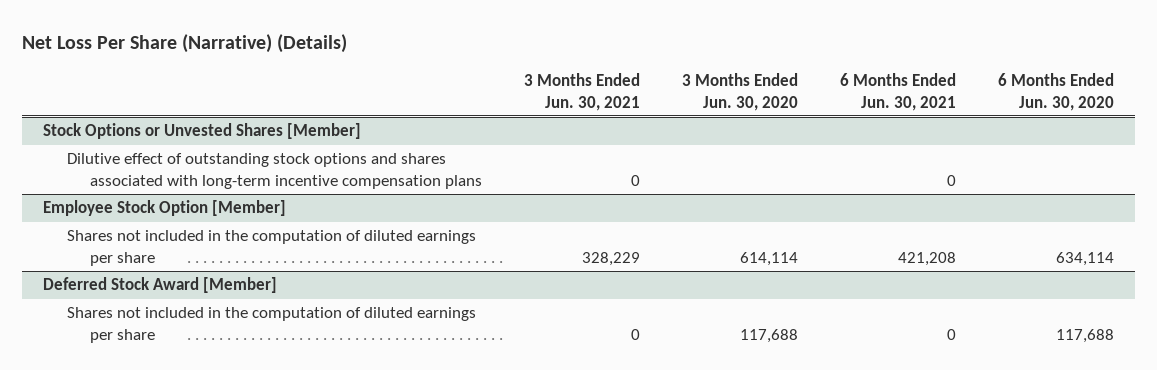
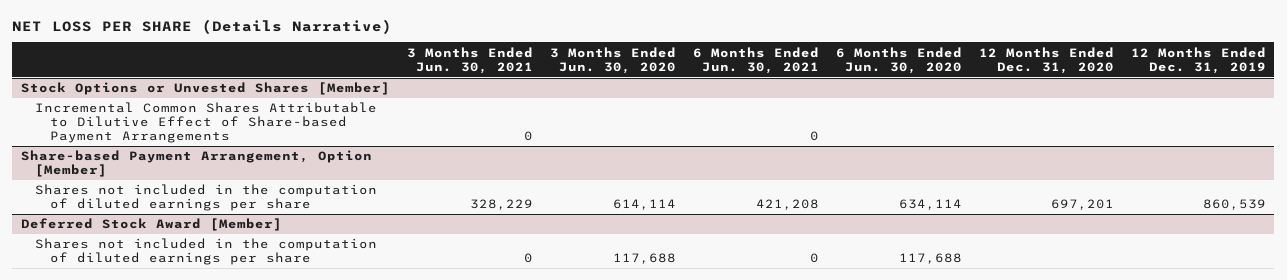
- Net Loss Per Share (Narrative) (Details)
+ NET LOSS PER SHARE (Details Narrative)
- | 3 Months Ended Jun. 30, 2021 | 3 Months Ended Jun. 30, 2020 | 6 Months Ended Jun. 30, 2021 | 6 Months Ended Jun. 30, 2020
+ | 3 Months Ended Jun. 30, 2021 | 3 Months Ended Jun. 30, 2020 | 6 Months Ended Jun. 30, 2021 | 6 Months Ended Jun. 30, 2020 | 12 Months Ended Dec. 31, 2020 | 12 Months Ended Dec. 31, 2019
@ Stock Options or Unvested Shares [Member]
- Dilutive effect of outstanding stock options and shares associated with long-term incentive compensation plans | 0 | | 0 |
- Employee Stock Option [Member]
@ Stock Options or Unvested Shares [Member]
+ Incremental Common Shares Attributable to Dilutive Effect of Share-based Payment Arrangements | 0 | | 0 | | |
+ Share-based Payment Arrangement, Option [Member]

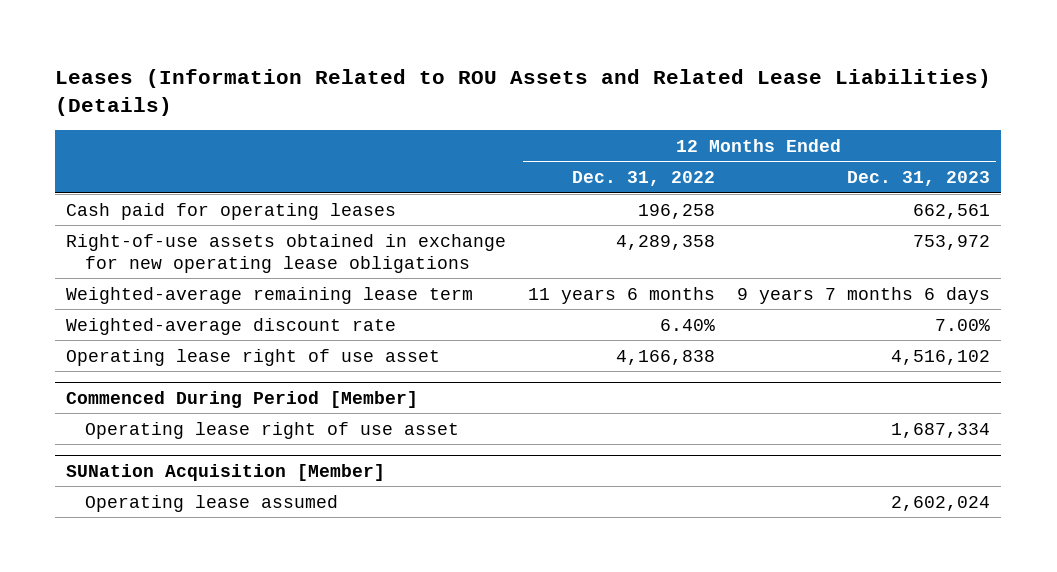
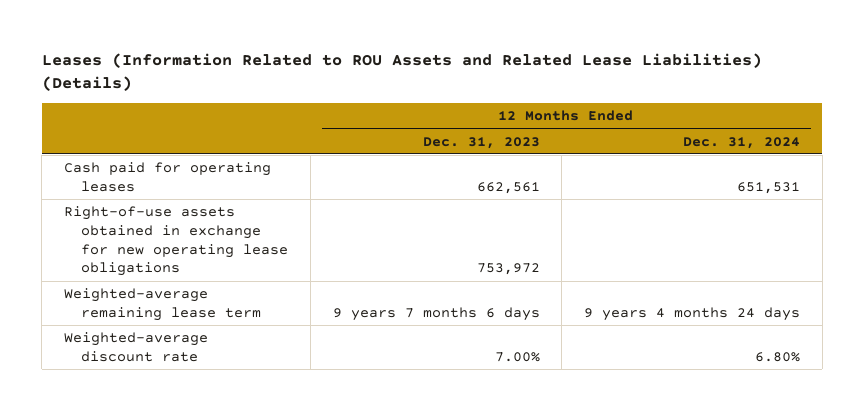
- | 12 Months Ended Dec. 31, 2022 | 12 Months Ended Dec. 31, 2023
+ | 12 Months Ended Dec. 31, 2023 | 12 Months Ended Dec. 31, 2024
- Operating lease right of use asset | 4,166,838 | 4,516,102
- Commenced During Period [Member]
- Operating lease right of use asset | | 1,687,334
- SUNation Acquisition [Member]
- Operating lease assumed | | 2,602,024

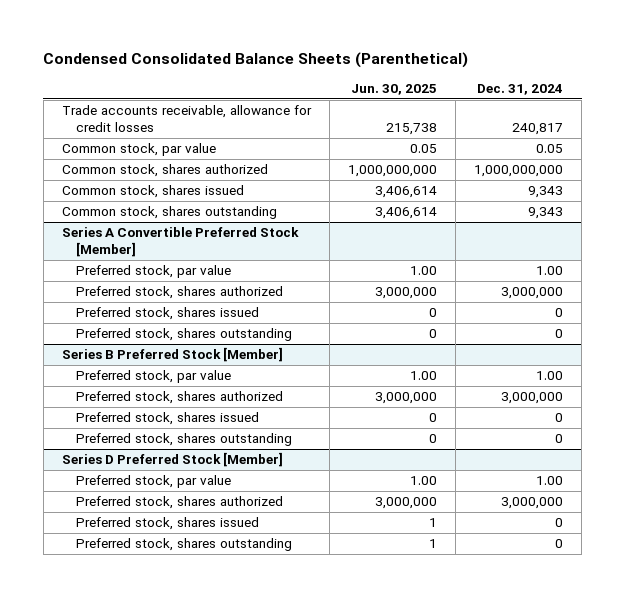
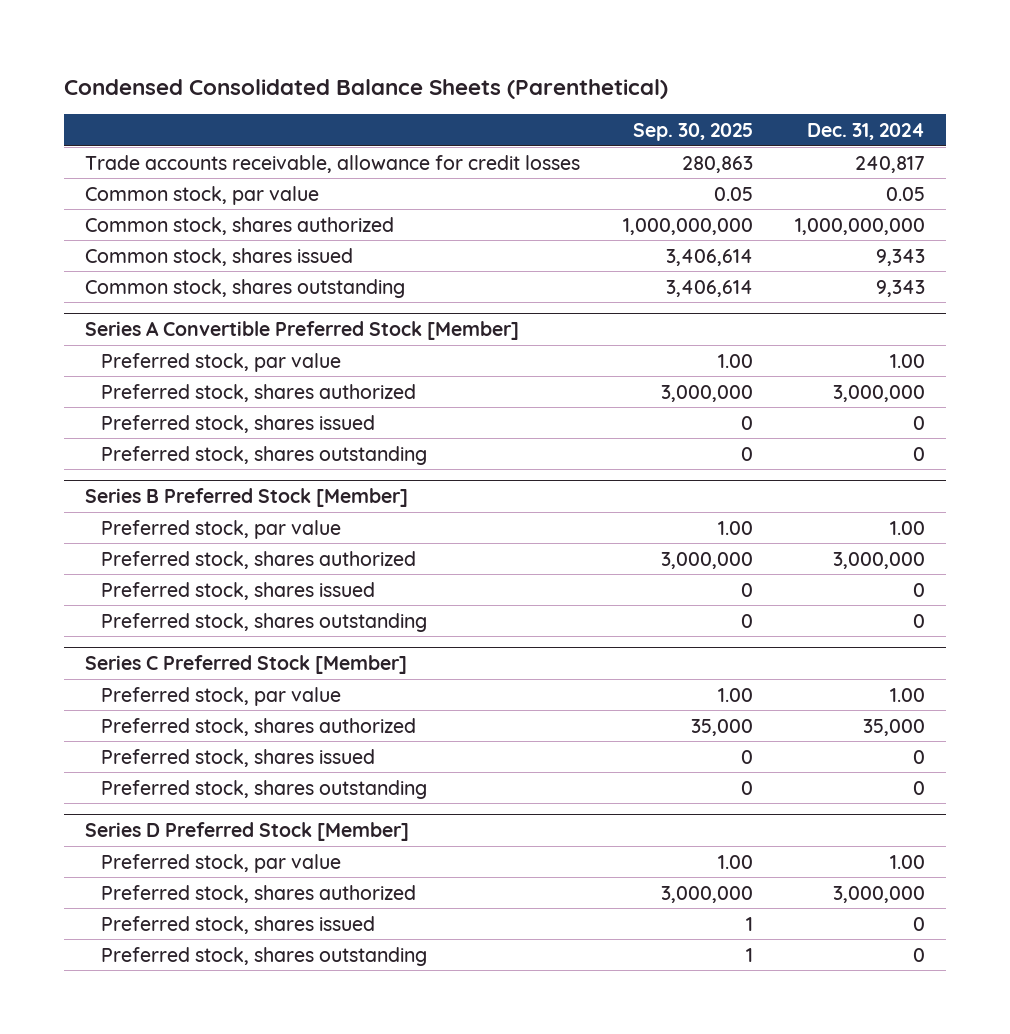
- | Jun. 30, 2025 | Dec. 31, 2024
+ | Sep. 30, 2025 | Dec. 31, 2024
+ Series C Preferred Stock [Member]
+ Preferred stock, par value | 1.00 | 1.00
+ Preferred stock, shares authorized | 35,000 | 35,000
+ Preferred stock, shares issued | 0 | 0
+ Preferred stock, shares outstanding | 0 | 0

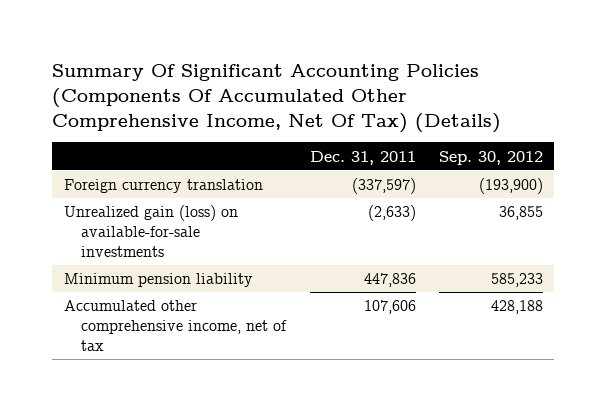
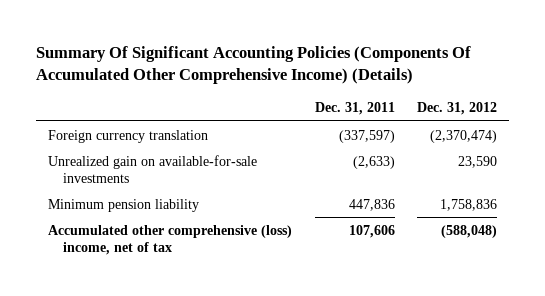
- Summary Of Significant Accounting Policies (Components Of Accumulated Other Comprehensive Income, Net Of Tax) (Details)
+ Summary Of Significant Accounting Policies (Components Of Accumulated Other Comprehensive Income) (Details)
- | Dec. 31, 2011 | Sep. 30, 2012
+ | Dec. 31, 2011 | Dec. 31, 2012
- Unrealized gain (loss) on available-for-sale investments | (2,633) | 36,855
+ Unrealized gain on available-for-sale investments | (2,633) | 23,590
- Accumulated other comprehensive income, net of tax | 107,606 | 428,188
+ Accumulated other comprehensive (loss) income, net of tax | 107,606 | (588,048)

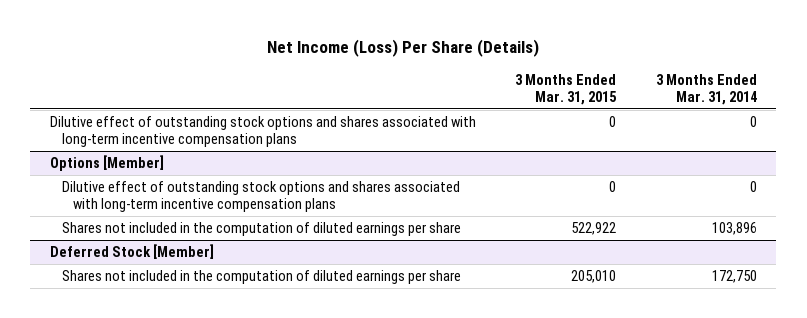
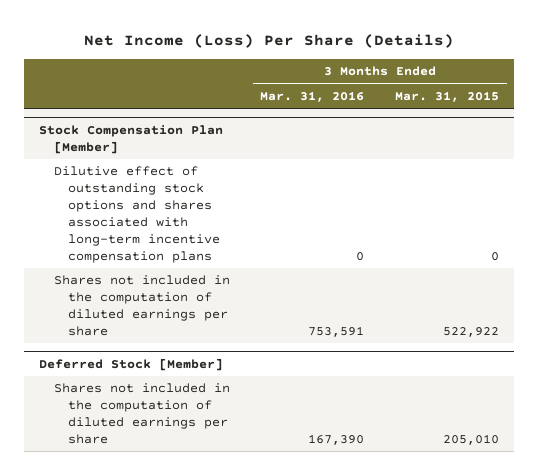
- | 3 Months Ended Mar. 31, 2015 | 3 Months Ended Mar. 31, 2014
+ | 3 Months Ended Mar. 31, 2016 | 3 Months Ended Mar. 31, 2015
- Dilutive effect of outstanding stock options and shares associated with long-term incentive compensation plans | 0 | 0
- Options [Member]
+ Stock Compensation Plan [Member]

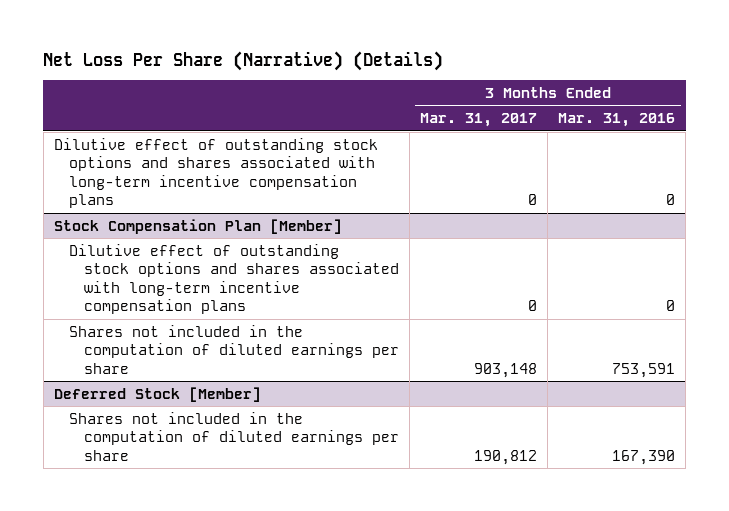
- Net Income (Loss) Per Share (Details)
+ Net Loss Per Share (Narrative) (Details)
- | 3 Months Ended Mar. 31, 2016 | 3 Months Ended Mar. 31, 2015
+ | 3 Months Ended Mar. 31, 2017 | 3 Months Ended Mar. 31, 2016
+ Dilutive effect of outstanding stock options and shares associated with long-term incentive compensation plans | 0 | 0

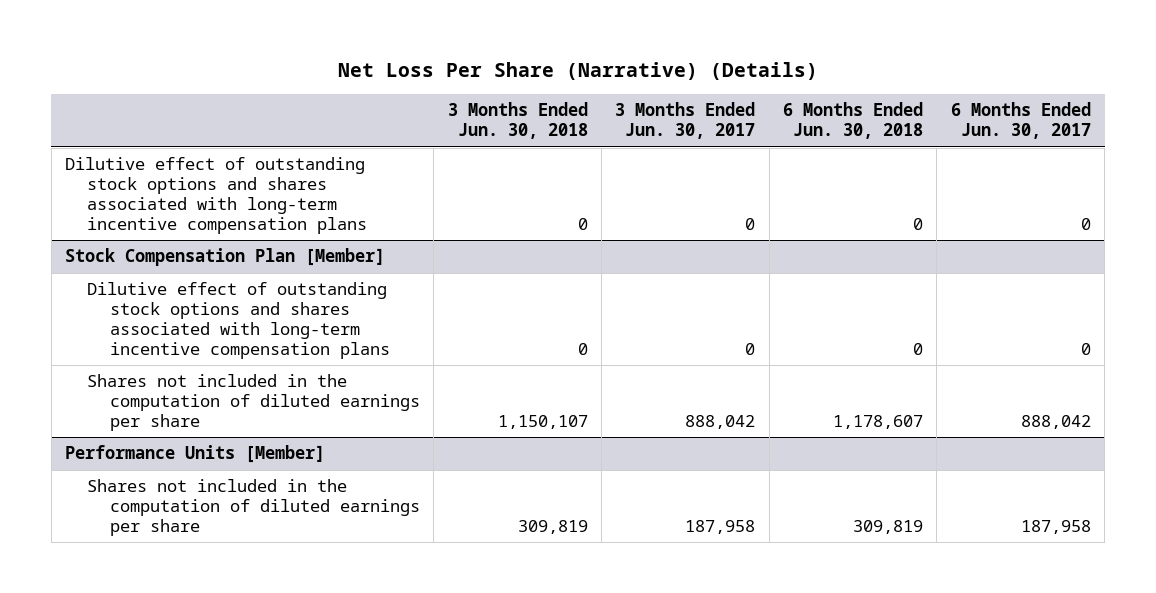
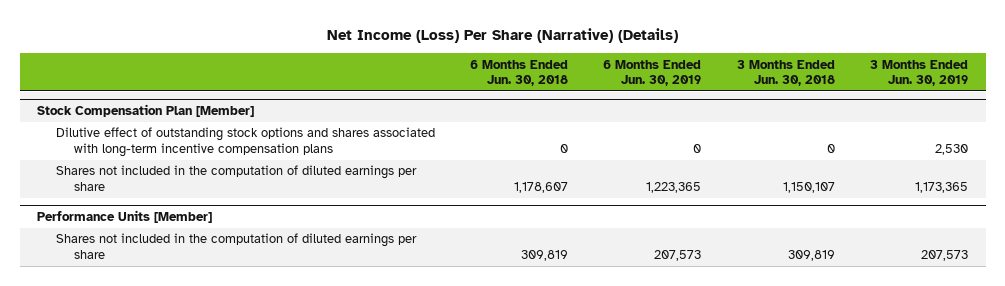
- Net Loss Per Share (Narrative) (Details)
+ Net Income (Loss) Per Share (Narrative) (Details)
- | 3 Months Ended Jun. 30, 2018 | 3 Months Ended Jun. 30, 2017 | 6 Months Ended Jun. 30, 2018 | 6 Months Ended Jun. 30, 2017
+ | 6 Months Ended Jun. 30, 2018 | 6 Months Ended Jun. 30, 2019 | 3 Months Ended Jun. 30, 2018 | 3 Months Ended Jun. 30, 2019
- Dilutive effect of outstanding stock options and shares associated with long-term incentive compensation plans | 0 | 0 | 0 | 0

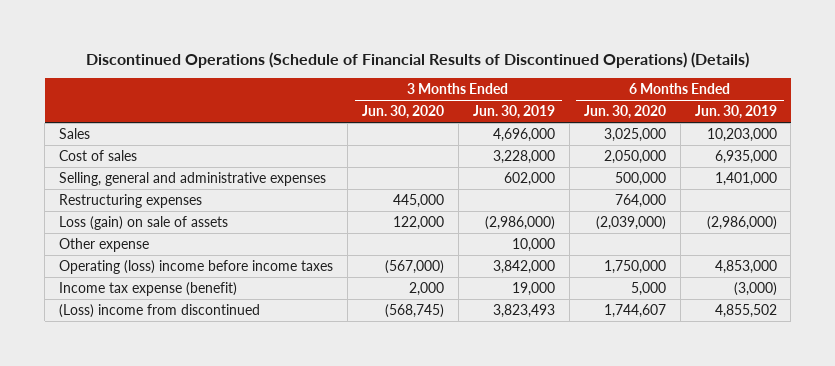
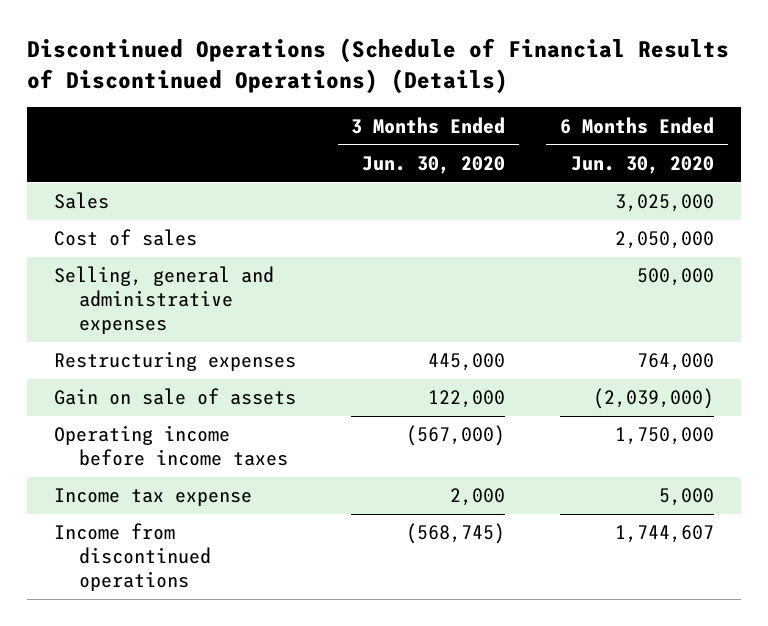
- | 3 Months Ended Jun. 30, 2020 | 3 Months Ended Jun. 30, 2019 | 6 Months Ended Jun. 30, 2020 | 6 Months Ended Jun. 30, 2019
+ | 3 Months Ended Jun. 30, 2020 | 6 Months Ended Jun. 30, 2020
- Loss (gain) on sale of assets | 122,000 | (2,986,000) | (2,039,000) | (2,986,000)
- Other expense | | 10,000 | |
- Operating (loss) income before income taxes | (567,000) | 3,842,000 | 1,750,000 | 4,853,000
- Income tax expense (benefit) | 2,000 | 19,000 | 5,000 | (3,000)
- (Loss) income from discontinued | (568,745) | 3,823,493 | 1,744,607 | 4,855,502
+ Gain on sale of assets | 122,000 | (2,039,000)
+ Operating income before income taxes | (567,000) | 1,750,000
+ Income tax expense | 2,000 | 5,000
+ Income from discontinued operations | (568,745) | 1,744,607

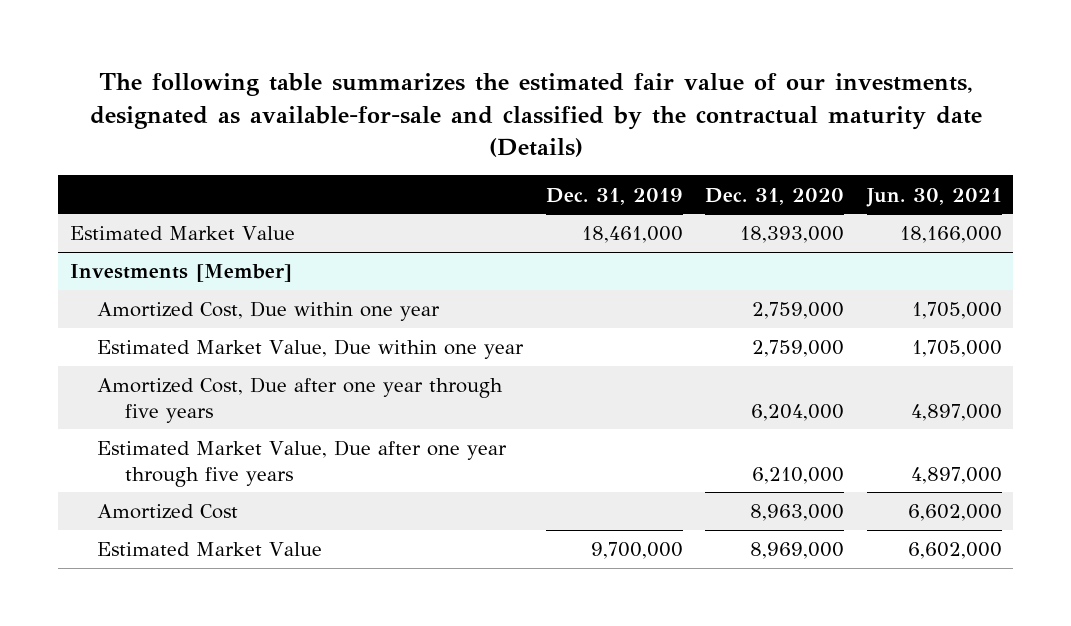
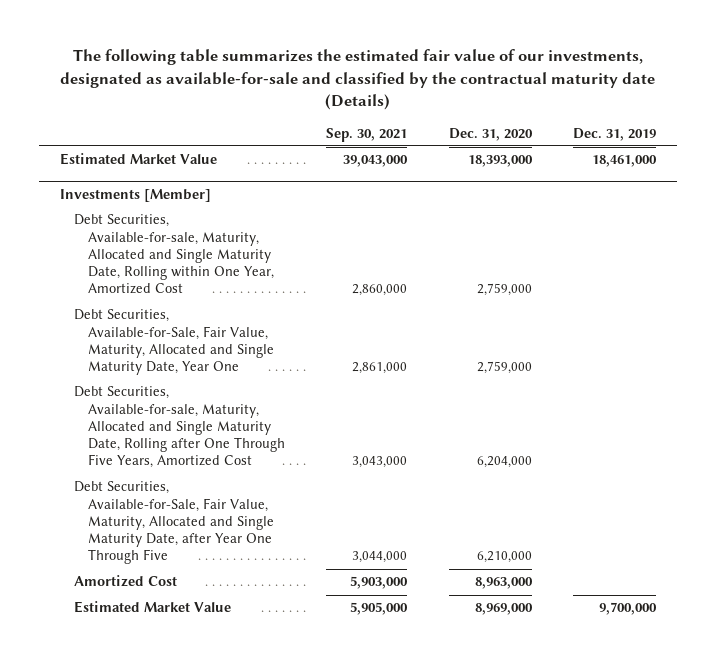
- | Dec. 31, 2019 | Dec. 31, 2020 | Jun. 30, 2021
+ | Sep. 30, 2021 | Dec. 31, 2020 | Dec. 31, 2019
@ Investments [Member]
- Amortized Cost, Due within one year | | 2,759,000 | 1,705,000
- Estimated Market Value, Due within one year | | 2,759,000 | 1,705,000
- Amortized Cost, Due after one year through five years | | 6,204,000 | 4,897,000
- Estimated Market Value, Due after one year through five years | | 6,210,000 | 4,897,000
+ Debt Securities, Available-for-sale, Maturity, Allocated and Single Maturity Date, Rolling within One Year, Amortized Cost | 2,860,000 | 2,759,000 |
+ Debt Securities, Available-for-Sale, Fair Value, Maturity, Allocated and Single Maturity Date, Year One | 2,861,000 | 2,759,000 |
+ Debt Securities, Available-for-sale, Maturity, Allocated and Single Maturity Date, Rolling after One Through Five Years, Amortized Cost | 3,043,000 | 6,204,000 |
+ Debt Securities, Available-for-Sale, Fair Value, Maturity, Allocated and Single Maturity Date, after Year One Through Five | 3,044,000 | 6,210,000 |

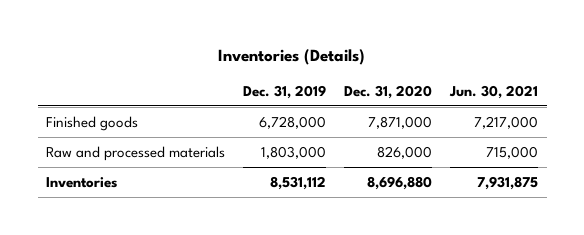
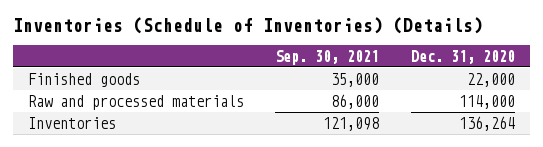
- Inventories (Details)
+ Inventories (Schedule of Inventories) (Details)
- | Dec. 31, 2019 | Dec. 31, 2020 | Jun. 30, 2021
+ | Sep. 30, 2021 | Dec. 31, 2020
- Finished goods | 6,728,000 | 7,871,000 | 7,217,000
- Raw and processed materials | 1,803,000 | 826,000 | 715,000
- Inventories | 8,531,112 | 8,696,880 | 7,931,875
+ Finished goods | 35,000 | 22,000
+ Raw and processed materials | 86,000 | 114,000
+ Inventories | 121,098 | 136,264

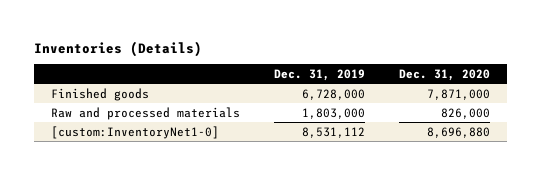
- Inventories (Schedule of Inventories) (Details)
+ Inventories (Details)
- | Sep. 30, 2021 | Dec. 31, 2020
+ | Dec. 31, 2019 | Dec. 31, 2020
- Finished goods | 35,000 | 22,000
- Raw and processed materials | 86,000 | 114,000
- Inventories | 121,098 | 136,264
+ Finished goods | 6,728,000 | 7,871,000
+ Raw and processed materials | 1,803,000 | 826,000
+ [custom:InventoryNet1-0] | 8,531,112 | 8,696,880

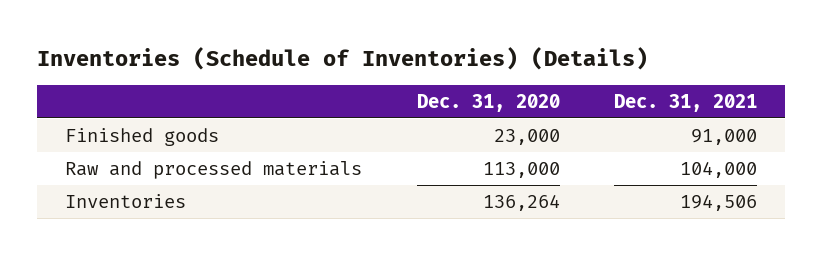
- Inventories (Details)
+ Inventories (Schedule of Inventories) (Details)
- | Dec. 31, 2019 | Dec. 31, 2020
+ | Dec. 31, 2020 | Dec. 31, 2021
- Finished goods | 6,728,000 | 7,871,000
- Raw and processed materials | 1,803,000 | 826,000
- [custom:InventoryNet1-0] | 8,531,112 | 8,696,880
+ Finished goods | 23,000 | 91,000
+ Raw and processed materials | 113,000 | 104,000
+ Inventories | 136,264 | 194,506

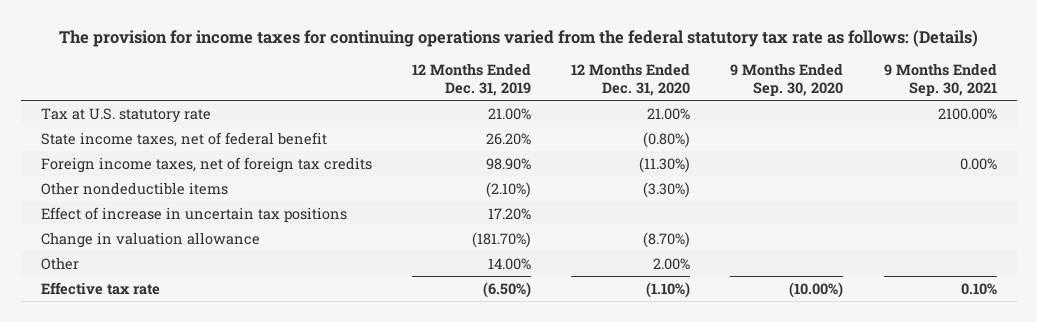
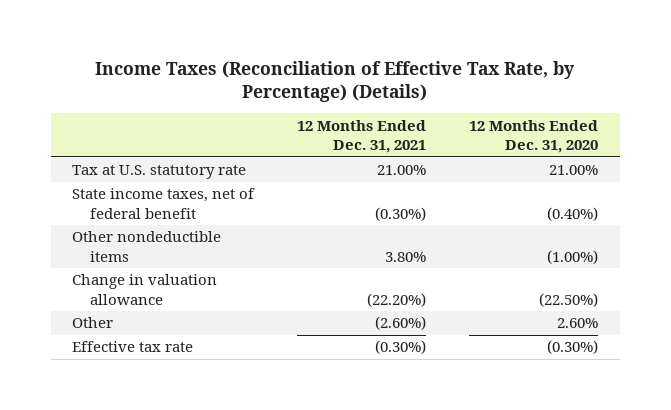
- The provision for income taxes for continuing operations varied from the federal statutory tax rate as follows: (Details)
+ Income Taxes (Reconciliation of Effective Tax Rate, by Percentage) (Details)
- | 12 Months Ended Dec. 31, 2019 | 12 Months Ended Dec. 31, 2020 | 9 Months Ended Sep. 30, 2020 | 9 Months Ended Sep. 30, 2021
+ | 12 Months Ended Dec. 31, 2021 | 12 Months Ended Dec. 31, 2020
- State income taxes, net of federal benefit | 26.20% | (0.80%) | |
- Foreign income taxes, net of foreign tax credits | 98.90% | (11.30%) | | 0.00%
- Other nondeductible items | (2.10%) | (3.30%) | |
- Effect of increase in uncertain tax positions | 17.20% | | |
- Change in valuation allowance | (181.70%) | (8.70%) | |
- Other | 14.00% | 2.00% | |
- Effective tax rate | (6.50%) | (1.10%) | (10.00%) | 0.10%
+ State income taxes, net of federal benefit | (0.30%) | (0.40%)
+ Other nondeductible items | 3.80% | (1.00%)
+ Change in valuation allowance | (22.20%) | (22.50%)
+ Other | (2.60%) | 2.60%
+ Effective tax rate | (0.30%) | (0.30%)

